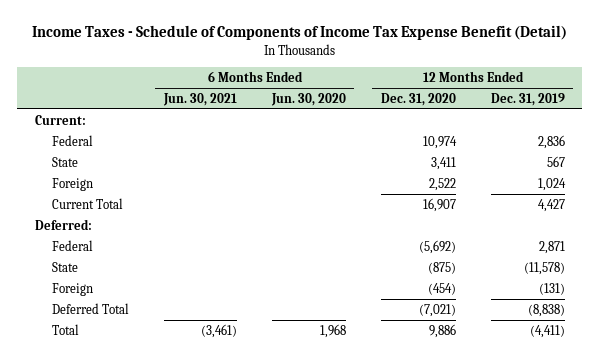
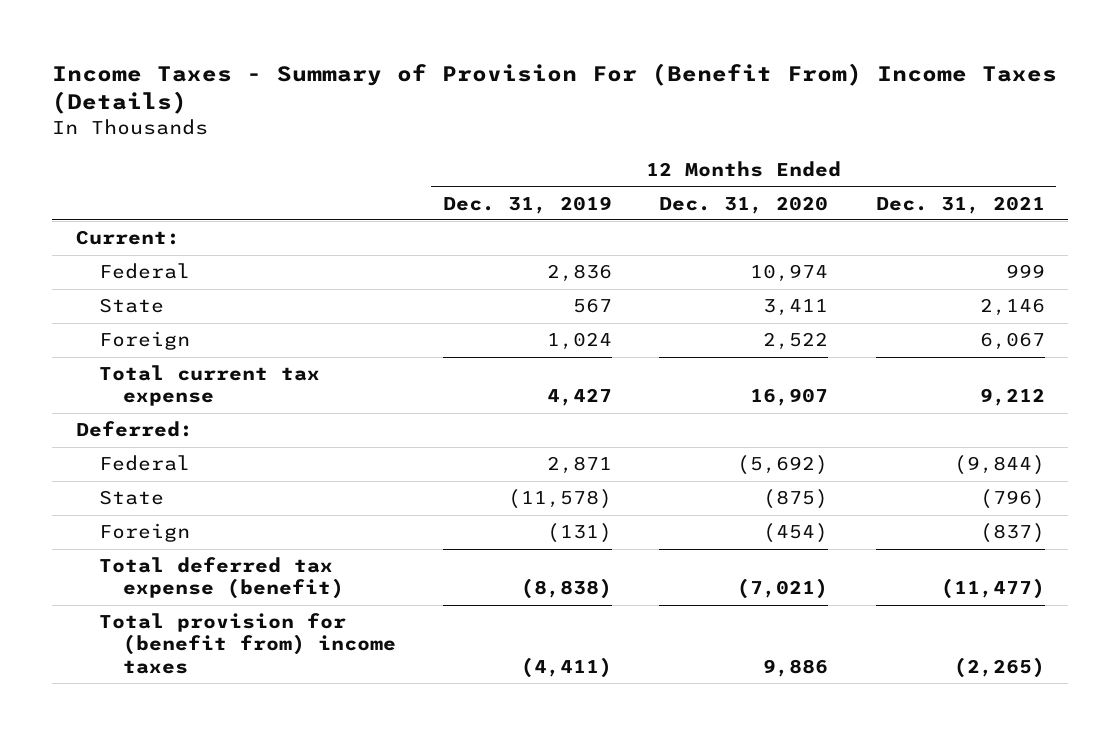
- Income Taxes - Schedule of Components of Income Tax Expense Benefit (Detail)
+ Income Taxes - Summary of Provision For (Benefit From) Income Taxes (Details)
- | 6 Months Ended Jun. 30, 2021 | 6 Months Ended Jun. 30, 2020 | 12 Months Ended Dec. 31, 2020 | 12 Months Ended Dec. 31, 2019
+ | 12 Months Ended Dec. 31, 2019 | 12 Months Ended Dec. 31, 2020 | 12 Months Ended Dec. 31, 2021
- Current Total | | | 16,907 | 4,427
+ Total current tax expense | 4,427 | 16,907 | 9,212
- Deferred Total | | | (7,021) | (8,838)
- Total | (3,461) | 1,968 | 9,886 | (4,411)
+ Total deferred tax expense (benefit) | (8,838) | (7,021) | (11,477)
+ Total provision for (benefit from) income taxes | (4,411) | 9,886 | (2,265)

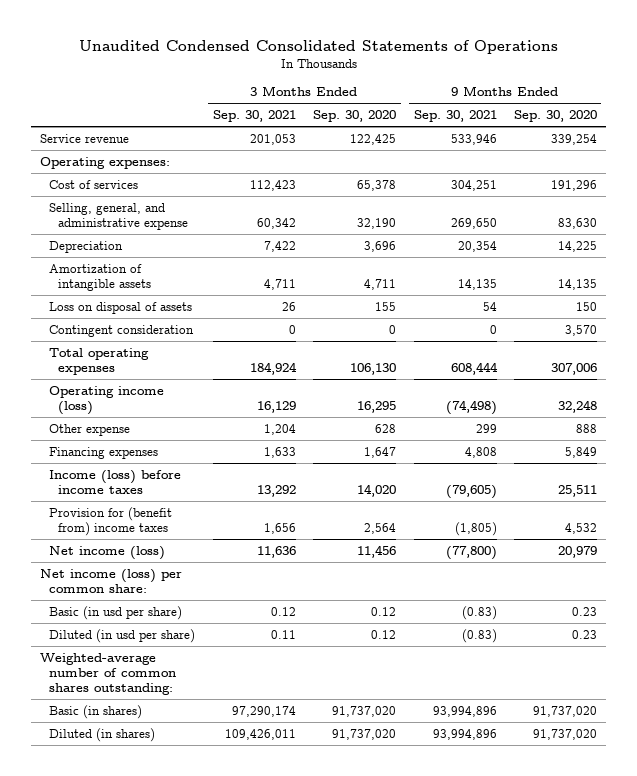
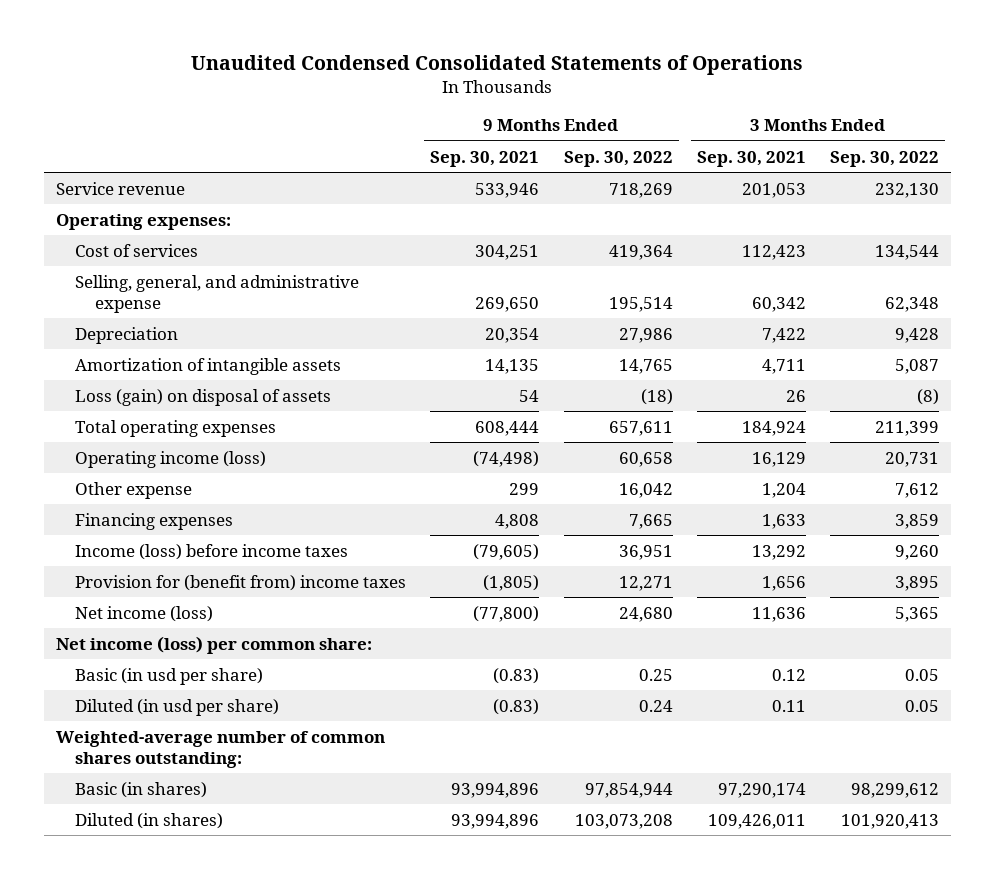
- | 3 Months Ended Sep. 30, 2021 | 3 Months Ended Sep. 30, 2020 | 9 Months Ended Sep. 30, 2021 | 9 Months Ended Sep. 30, 2020
+ | 9 Months Ended Sep. 30, 2021 | 9 Months Ended Sep. 30, 2022 | 3 Months Ended Sep. 30, 2021 | 3 Months Ended Sep. 30, 2022
- Loss on disposal of assets | 26 | 155 | 54 | 150
- Contingent consideration | 0 | 0 | 0 | 3,570
+ Loss (gain) on disposal of assets | 54 | (18) | 26 | (8)

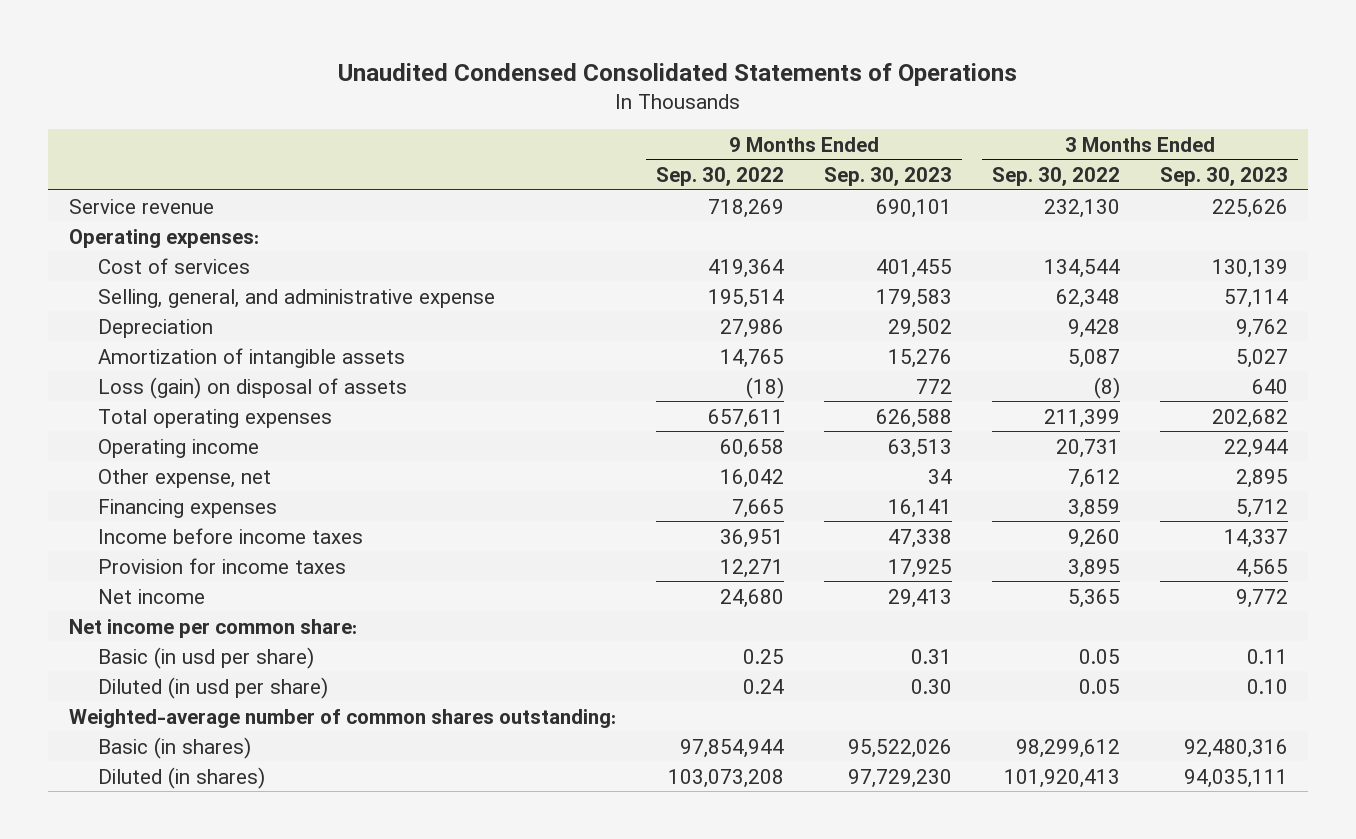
- | 9 Months Ended Sep. 30, 2021 | 9 Months Ended Sep. 30, 2022 | 3 Months Ended Sep. 30, 2021 | 3 Months Ended Sep. 30, 2022
+ | 9 Months Ended Sep. 30, 2022 | 9 Months Ended Sep. 30, 2023 | 3 Months Ended Sep. 30, 2022 | 3 Months Ended Sep. 30, 2023
- Operating income (loss) | (74,498) | 60,658 | 16,129 | 20,731
- Other expense | 299 | 16,042 | 1,204 | 7,612
+ Operating income | 60,658 | 63,513 | 20,731 | 22,944
+ Other expense, net | 16,042 | 34 | 7,612 | 2,895
- Income (loss) before income taxes | (79,605) | 36,951 | 13,292 | 9,260
- Provision for (benefit from) income taxes | (1,805) | 12,271 | 1,656 | 3,895
- Net income (loss) | (77,800) | 24,680 | 11,636 | 5,365
- Net income (loss) per common share:
+ Income before income taxes | 36,951 | 47,338 | 9,260 | 14,337
+ Provision for income taxes | 12,271 | 17,925 | 3,895 | 4,565
+ Net income | 24,680 | 29,413 | 5,365 | 9,772
+ Net income per common share:

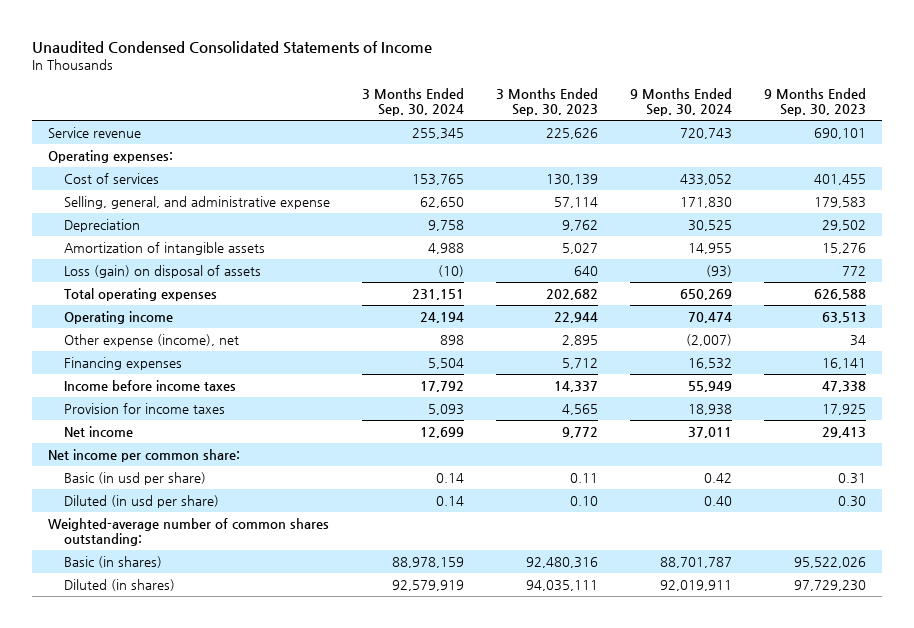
- Unaudited Condensed Consolidated Statements of Operations
+ Unaudited Condensed Consolidated Statements of Income
- | 9 Months Ended Sep. 30, 2022 | 9 Months Ended Sep. 30, 2023 | 3 Months Ended Sep. 30, 2022 | 3 Months Ended Sep. 30, 2023
+ | 3 Months Ended Sep. 30, 2024 | 3 Months Ended Sep. 30, 2023 | 9 Months Ended Sep. 30, 2024 | 9 Months Ended Sep. 30, 2023
- Other expense, net | 16,042 | 34 | 7,612 | 2,895
+ Other expense (income), net | 898 | 2,895 | (2,007) | 34

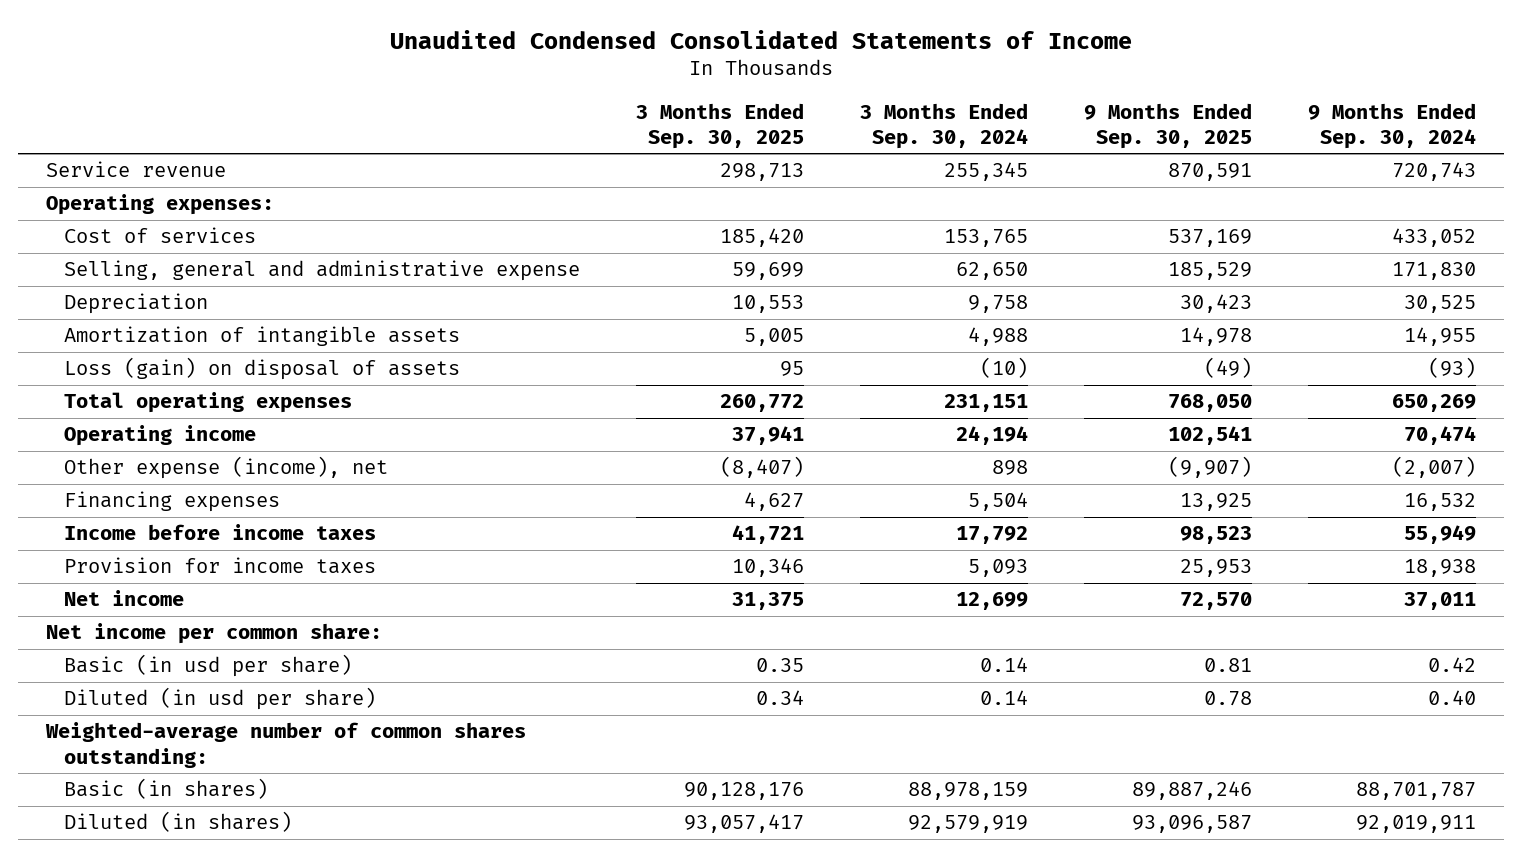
- | 3 Months Ended Sep. 30, 2024 | 3 Months Ended Sep. 30, 2023 | 9 Months Ended Sep. 30, 2024 | 9 Months Ended Sep. 30, 2023
+ | 3 Months Ended Sep. 30, 2025 | 3 Months Ended Sep. 30, 2024 | 9 Months Ended Sep. 30, 2025 | 9 Months Ended Sep. 30, 2024
- Selling, general, and administrative expense | 62,650 | 57,114 | 171,830 | 179,583
+ Selling, general and administrative expense | 59,699 | 62,650 | 185,529 | 171,830

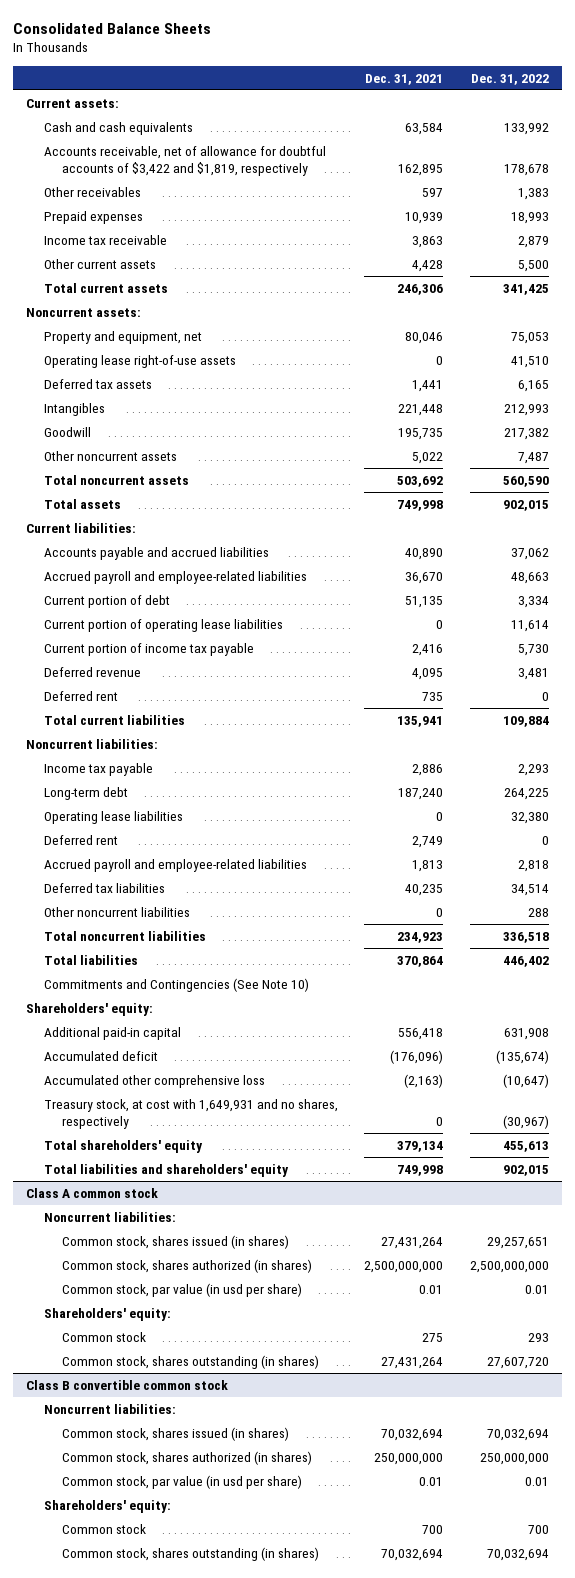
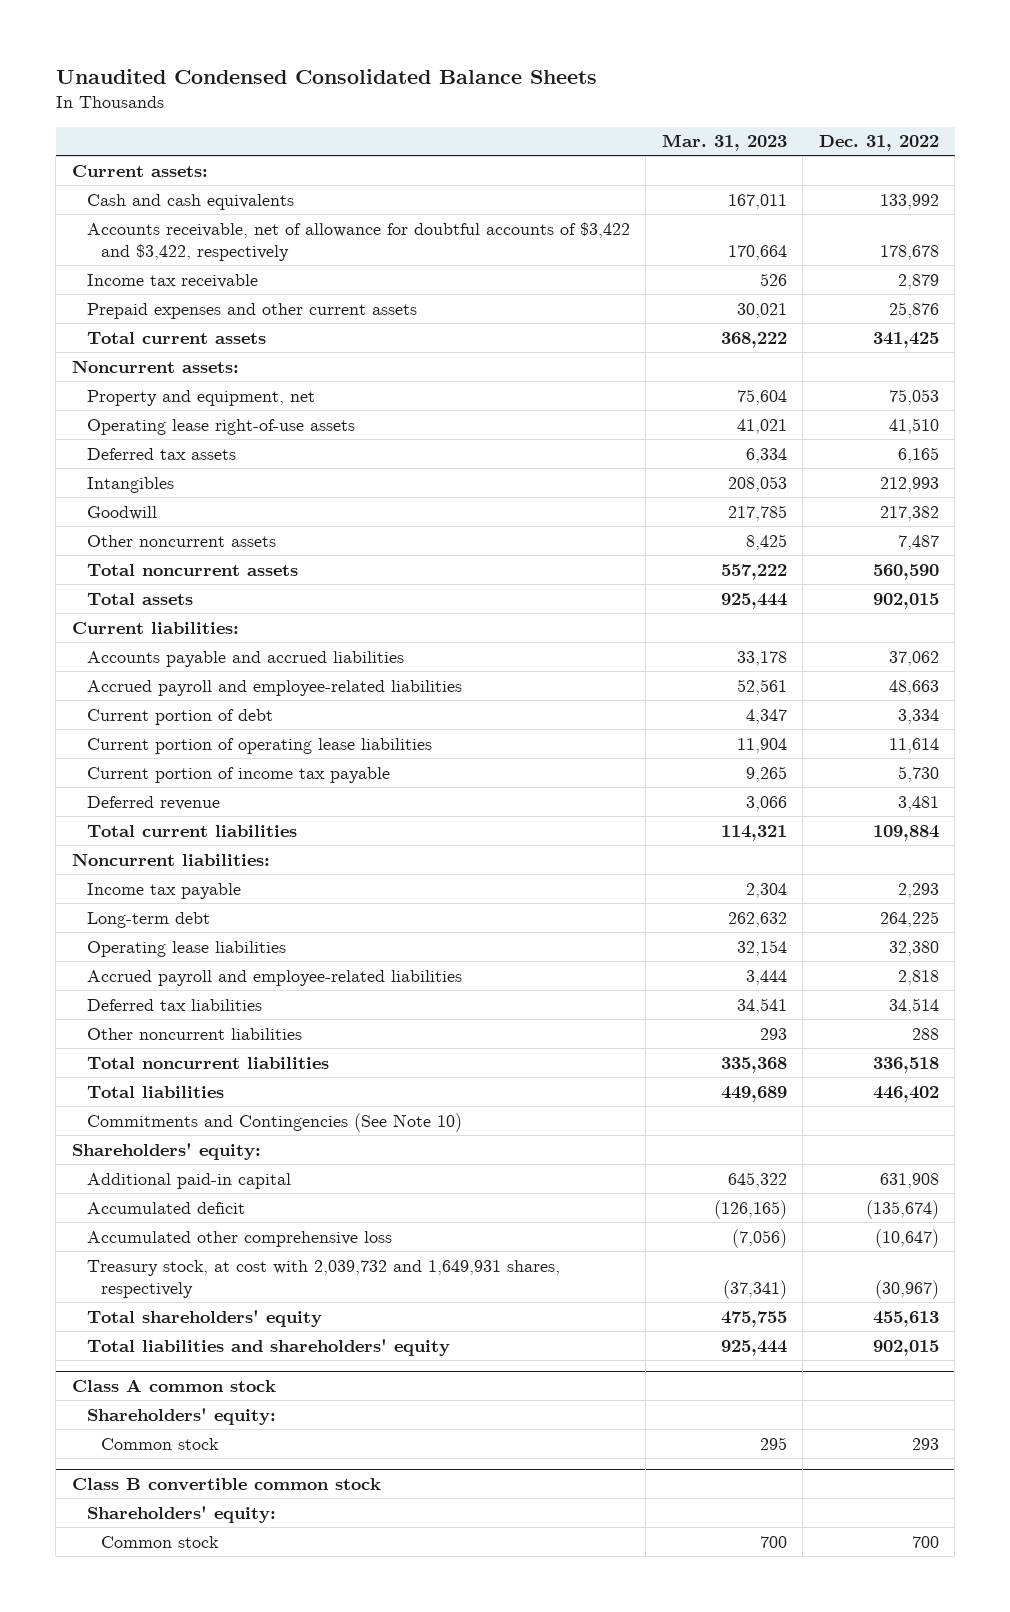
- Consolidated Balance Sheets
+ Unaudited Condensed Consolidated Balance Sheets
- | Dec. 31, 2021 | Dec. 31, 2022
+ | Mar. 31, 2023 | Dec. 31, 2022
- Accounts receivable, net of allowance for doubtful accounts of $3,422 and $1,819, respectively | 162,895 | 178,678
- Other receivables | 597 | 1,383
- Prepaid expenses | 10,939 | 18,993
+ Accounts receivable, net of allowance for doubtful accounts of $3,422 and $3,422, respectively | 170,664 | 178,678
- Other current assets | 4,428 | 5,500
+ Prepaid expenses and other current assets | 30,021 | 25,876
- Deferred rent | 735 | 0
- Deferred rent | 2,749 | 0
- Treasury stock, at cost with 1,649,931 and no shares, respectively | 0 | (30,967)
+ Treasury stock, at cost with 2,039,732 and 1,649,931 shares, respectively | (37,341) | (30,967)
@ Class A common stock
- Noncurrent liabilities:
- Common stock, shares issued (in shares) | 27,431,264 | 29,257,651
- Common stock, shares authorized (in shares) | 2,500,000,000 | 2,500,000,000
- Common stock, par value (in usd per share) | 0.01 | 0.01
- Common stock, shares outstanding (in shares) | 27,431,264 | 27,607,720
@ Class B convertible common stock
- Noncurrent liabilities:
- Common stock, shares issued (in shares) | 70,032,694 | 70,032,694
- Common stock, shares authorized (in shares) | 250,000,000 | 250,000,000
- Common stock, par value (in usd per share) | 0.01 | 0.01
- Common stock, shares outstanding (in shares) | 70,032,694 | 70,032,694

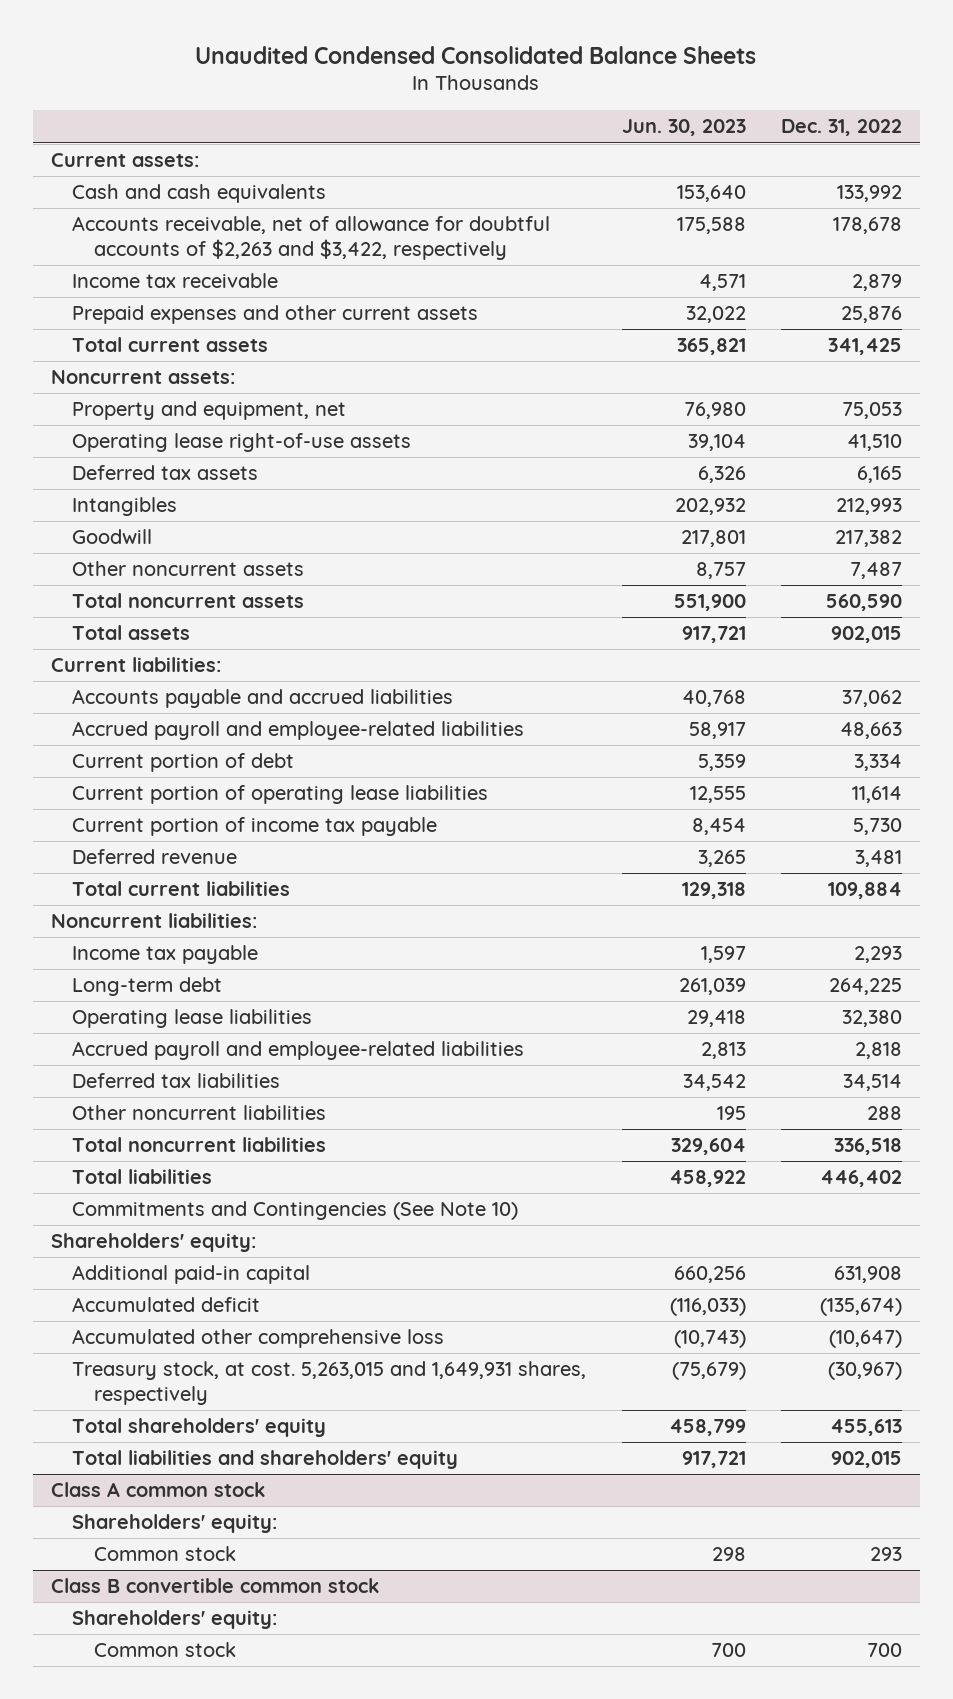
- | Mar. 31, 2023 | Dec. 31, 2022
+ | Jun. 30, 2023 | Dec. 31, 2022
- Accounts receivable, net of allowance for doubtful accounts of $3,422 and $3,422, respectively | 170,664 | 178,678
+ Accounts receivable, net of allowance for doubtful accounts of $2,263 and $3,422, respectively | 175,588 | 178,678
- Treasury stock, at cost with 2,039,732 and 1,649,931 shares, respectively | (37,341) | (30,967)
+ Treasury stock, at cost. 5,263,015 and 1,649,931 shares, respectively | (75,679) | (30,967)

